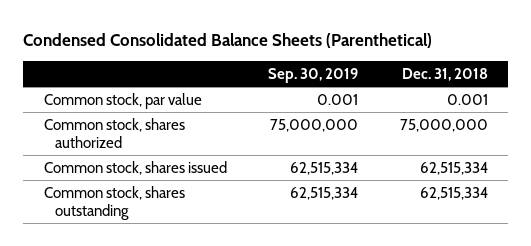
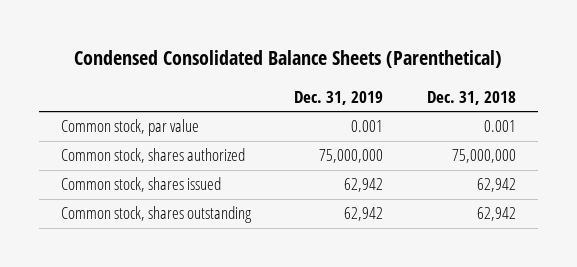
- | Sep. 30, 2019 | Dec. 31, 2018
+ | Dec. 31, 2019 | Dec. 31, 2018
- Common stock, shares issued | 62,515,334 | 62,515,334
- Common stock, shares outstanding | 62,515,334 | 62,515,334
+ Common stock, shares issued | 62,942 | 62,942
+ Common stock, shares outstanding | 62,942 | 62,942

